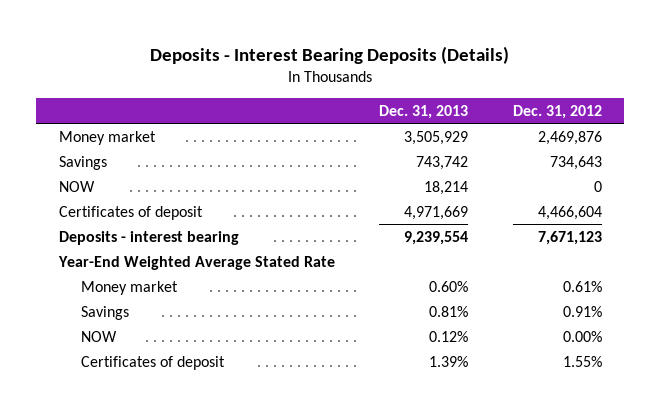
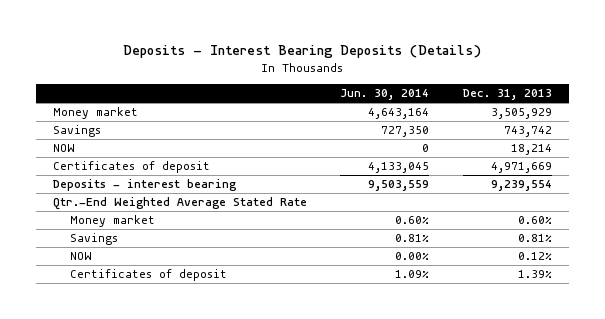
- | Dec. 31, 2013 | Dec. 31, 2012
+ | Jun. 30, 2014 | Dec. 31, 2013
- Year-End Weighted Average Stated Rate
+ Qtr.-End Weighted Average Stated Rate

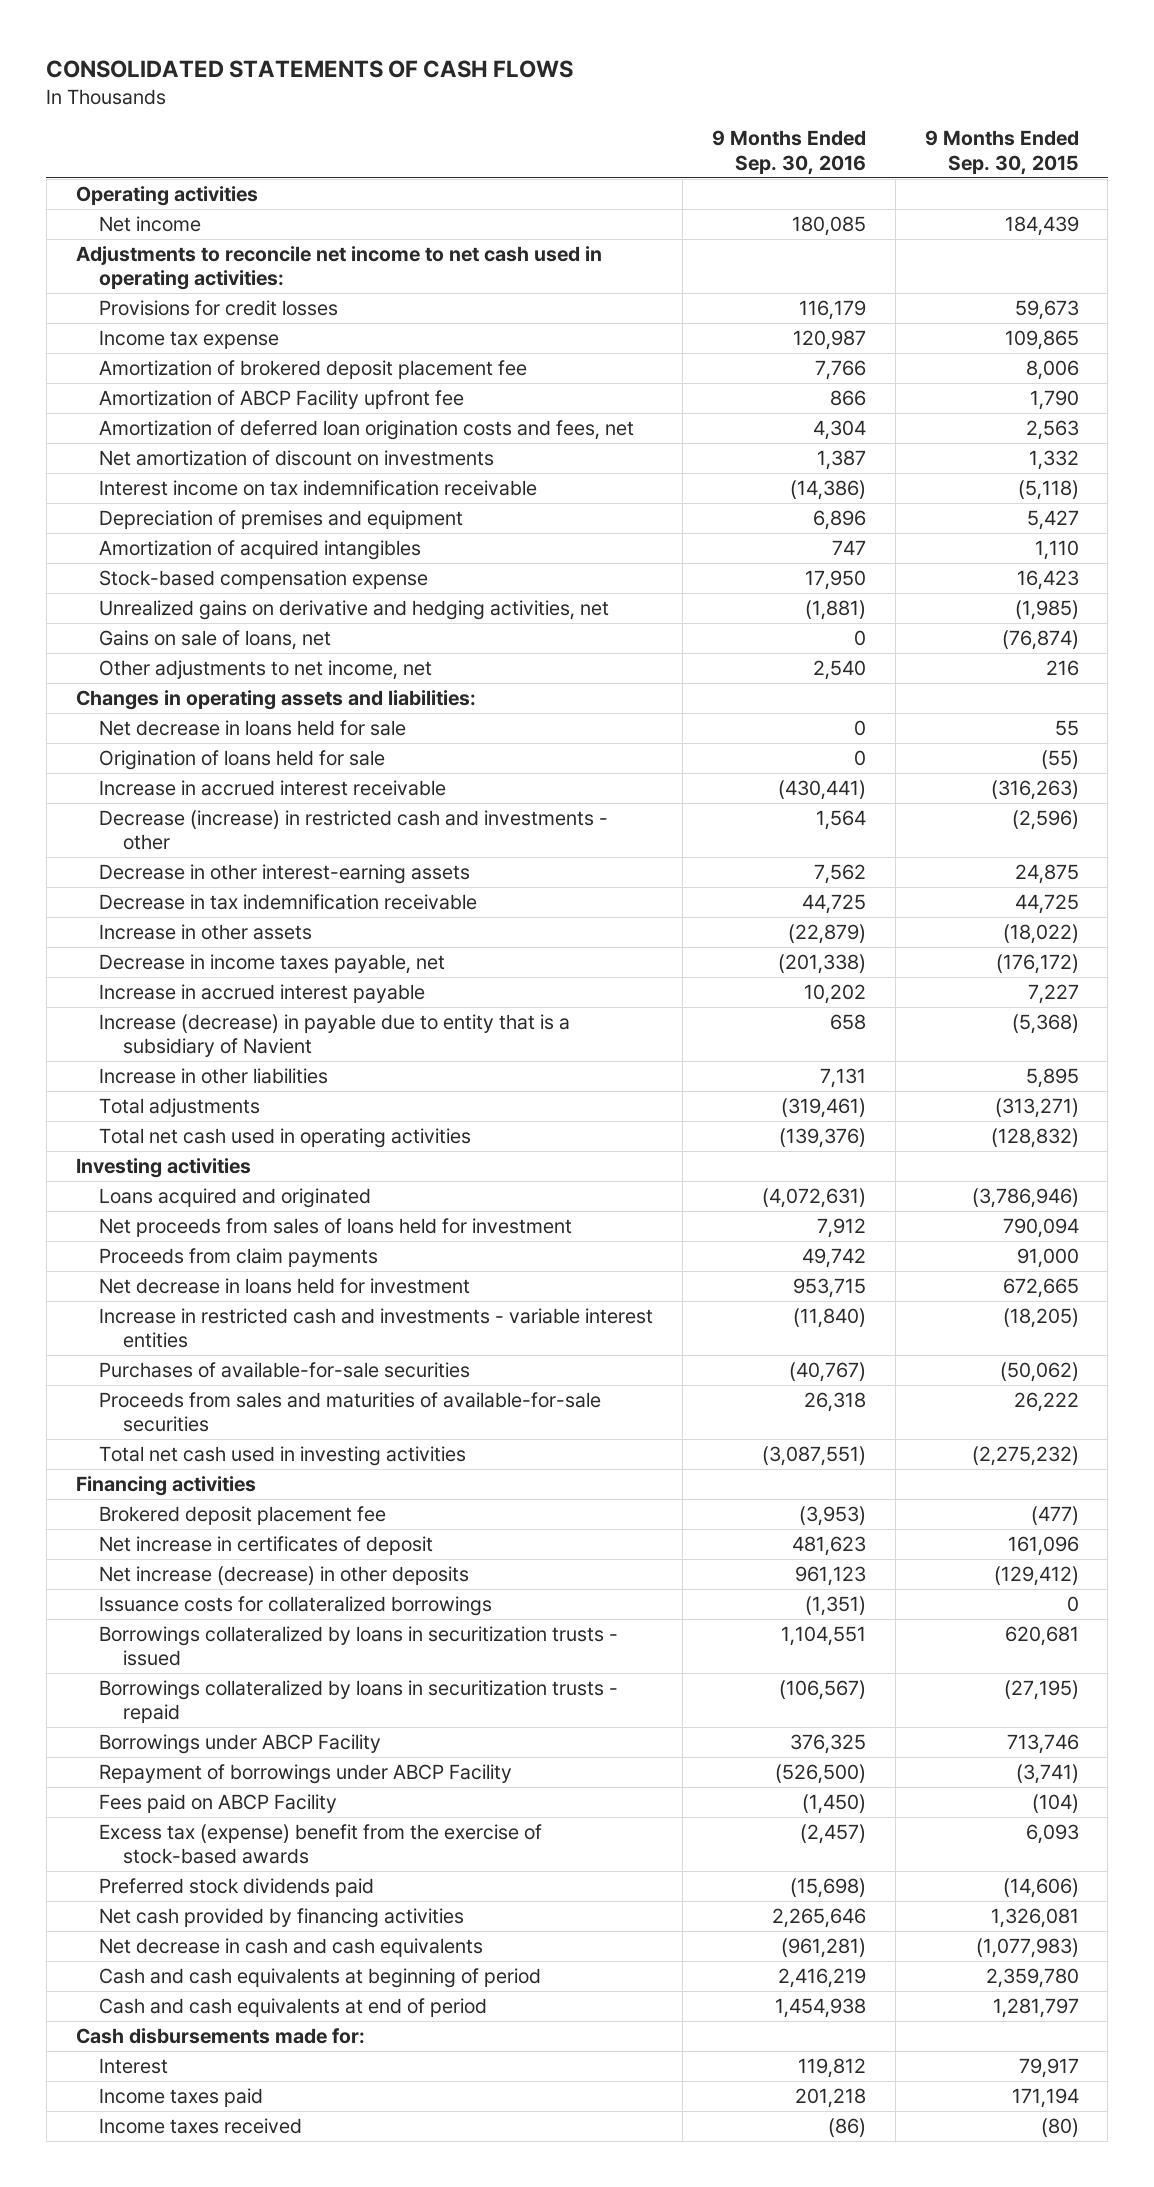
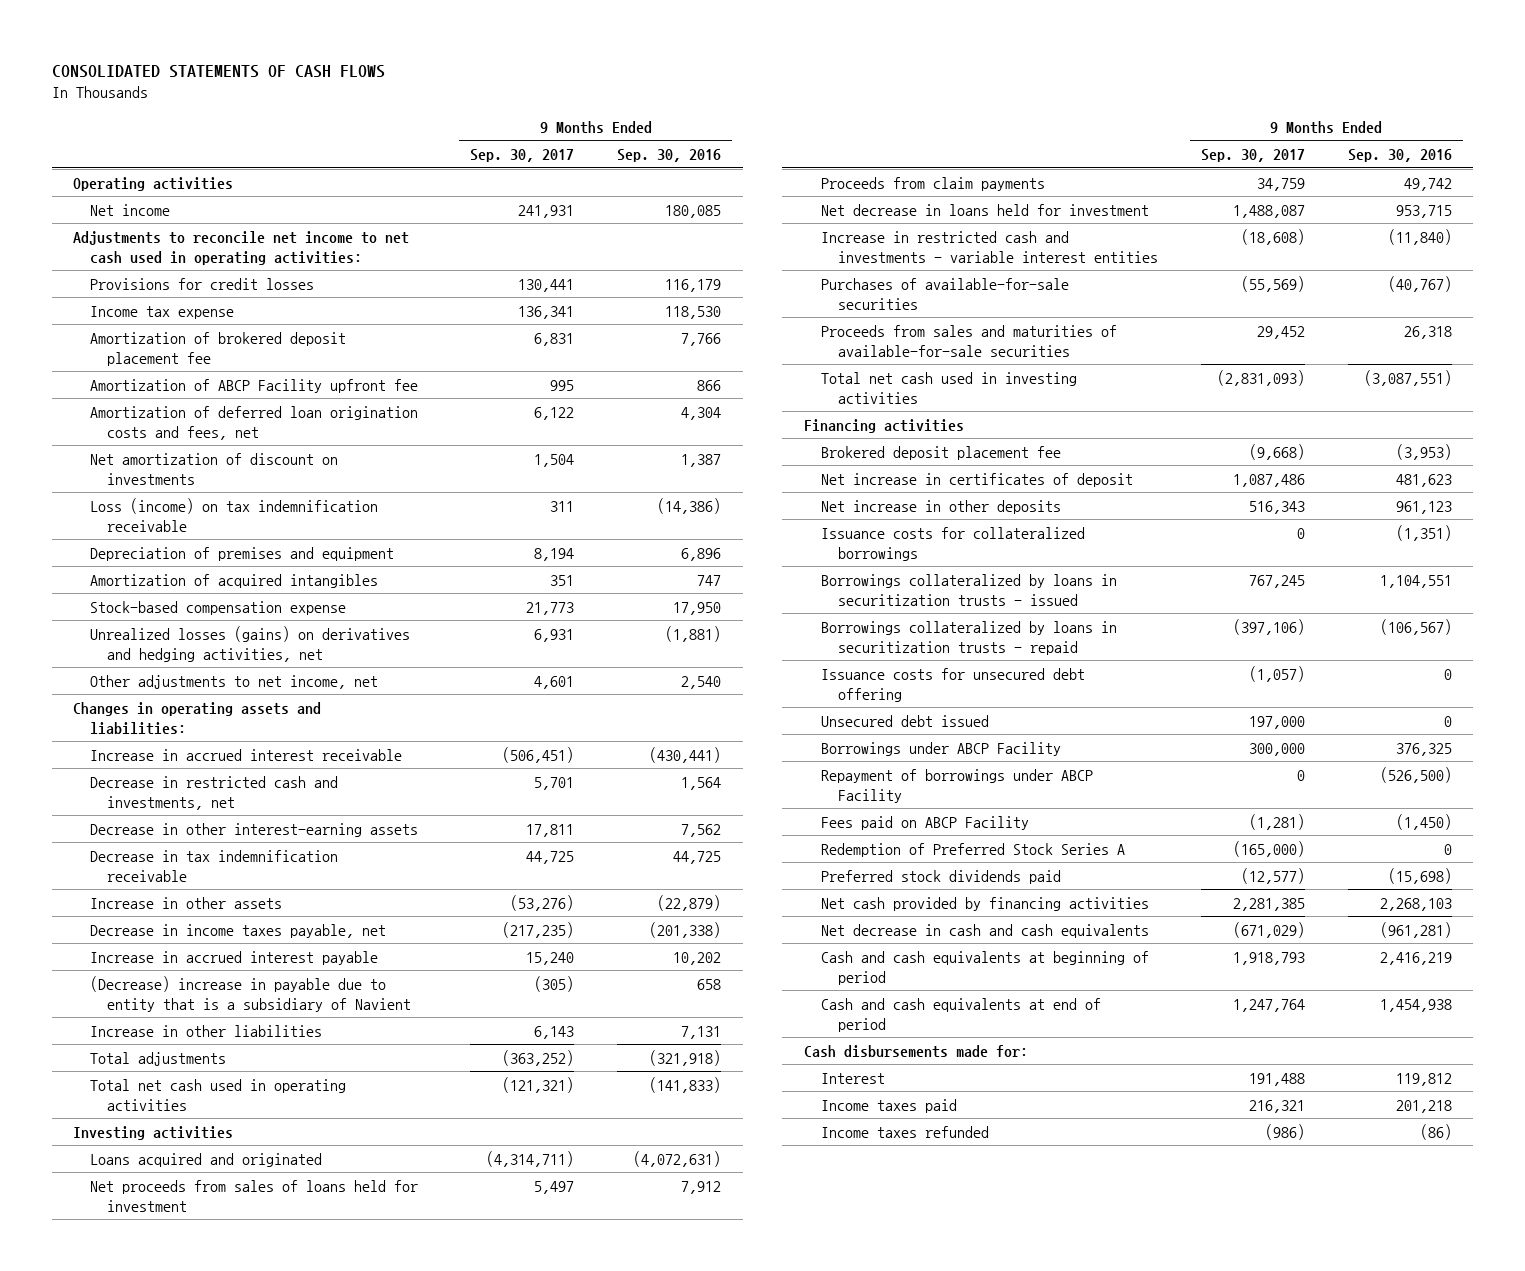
- | 9 Months Ended Sep. 30, 2016 | 9 Months Ended Sep. 30, 2015
+ | 9 Months Ended Sep. 30, 2017 | 9 Months Ended Sep. 30, 2016
- Income tax expense | 120,987 | 109,865
+ Income tax expense | 136,341 | 118,530
- Interest income on tax indemnification receivable | (14,386) | (5,118)
+ Loss (income) on tax indemnification receivable | 311 | (14,386)
- Unrealized gains on derivative and hedging activities, net | (1,881) | (1,985)
- Gains on sale of loans, net | 0 | (76,874)
+ Unrealized losses (gains) on derivatives and hedging activities, net | 6,931 | (1,881)
- Net decrease in loans held for sale | 0 | 55
- Origination of loans held for sale | 0 | (55)
- Decrease (increase) in restricted cash and investments - other | 1,564 | (2,596)
+ Decrease in restricted cash and investments, net | 5,701 | 1,564
- Increase (decrease) in payable due to entity that is a subsidiary of Navient | 658 | (5,368)
+ (Decrease) increase in payable due to entity that is a subsidiary of Navient | (305) | 658
- Total adjustments | (319,461) | (313,271)
- Total net cash used in operating activities | (139,376) | (128,832)
+ Total adjustments | (363,252) | (321,918)
+ Total net cash used in operating activities | (121,321) | (141,833)
- Net increase (decrease) in other deposits | 961,123 | (129,412)
+ Net increase in other deposits | 516,343 | 961,123
+ Issuance costs for unsecured debt offering | (1,057) | 0
+ Unsecured debt issued | 197,000 | 0
- Excess tax (expense) benefit from the exercise of stock-based awards | (2,457) | 6,093
+ Redemption of Preferred Stock Series A | (165,000) | 0
- Net cash provided by financing activities | 2,265,646 | 1,326,081
+ Net cash provided by financing activities | 2,281,385 | 2,268,103
- Income taxes received | (86) | (80)
+ Income taxes refunded | (986) | (86)

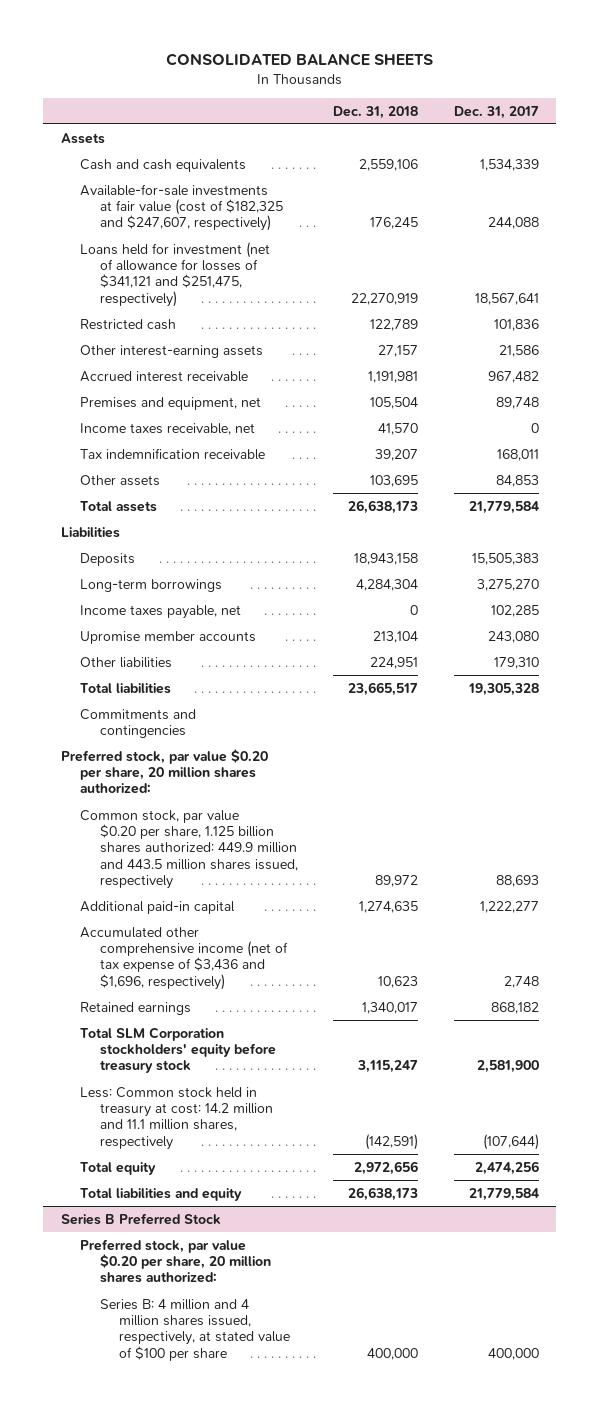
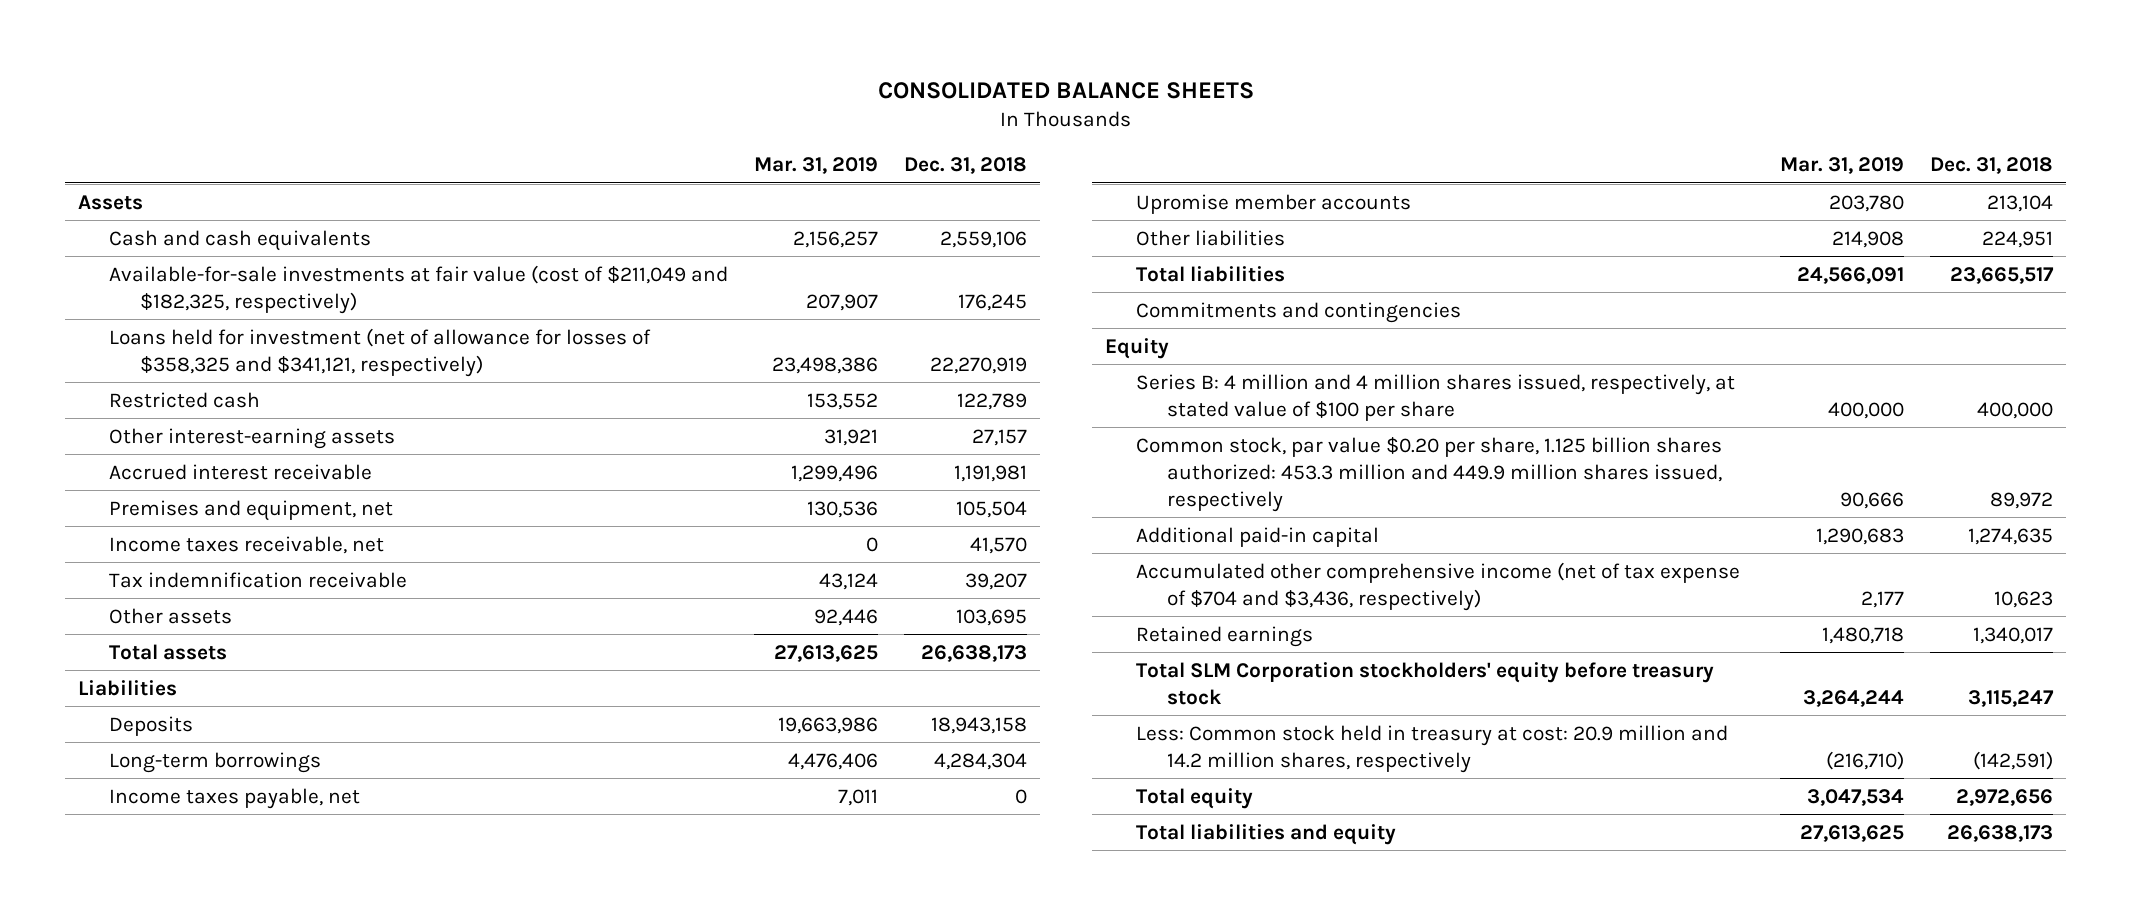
- | Dec. 31, 2018 | Dec. 31, 2017
+ | Mar. 31, 2019 | Dec. 31, 2018
- Available-for-sale investments at fair value (cost of $182,325 and $247,607, respectively) | 176,245 | 244,088
- Loans held for investment (net of allowance for losses of $341,121 and $251,475, respectively) | 22,270,919 | 18,567,641
+ Available-for-sale investments at fair value (cost of $211,049 and $182,325, respectively) | 207,907 | 176,245
+ Loans held for investment (net of allowance for losses of $358,325 and $341,121, respectively) | 23,498,386 | 22,270,919
- Preferred stock, par value $0.20 per share, 20 million shares authorized:
- Common stock, par value $0.20 per share, 1.125 billion shares authorized: 449.9 million and 443.5 million shares issued, respectively | 89,972 | 88,693
+ Equity
+ Series B: 4 million and 4 million shares issued, respectively, at stated value of $100 per share | 400,000 | 400,000
+ Common stock, par value $0.20 per share, 1.125 billion shares authorized: 453.3 million and 449.9 million shares issued, respectively | 90,666 | 89,972
- Accumulated other comprehensive income (net of tax expense of $3,436 and $1,696, respectively) | 10,623 | 2,748
+ Accumulated other comprehensive income (net of tax expense of $704 and $3,436, respectively) | 2,177 | 10,623
- Less: Common stock held in treasury at cost: 14.2 million and 11.1 million shares, respectively | (142,591) | (107,644)
+ Less: Common stock held in treasury at cost: 20.9 million and 14.2 million shares, respectively | (216,710) | (142,591)
- Series B Preferred Stock
- Preferred stock, par value $0.20 per share, 20 million shares authorized:
- Series B: 4 million and 4 million shares issued, respectively, at stated value of $100 per share | 400,000 | 400,000

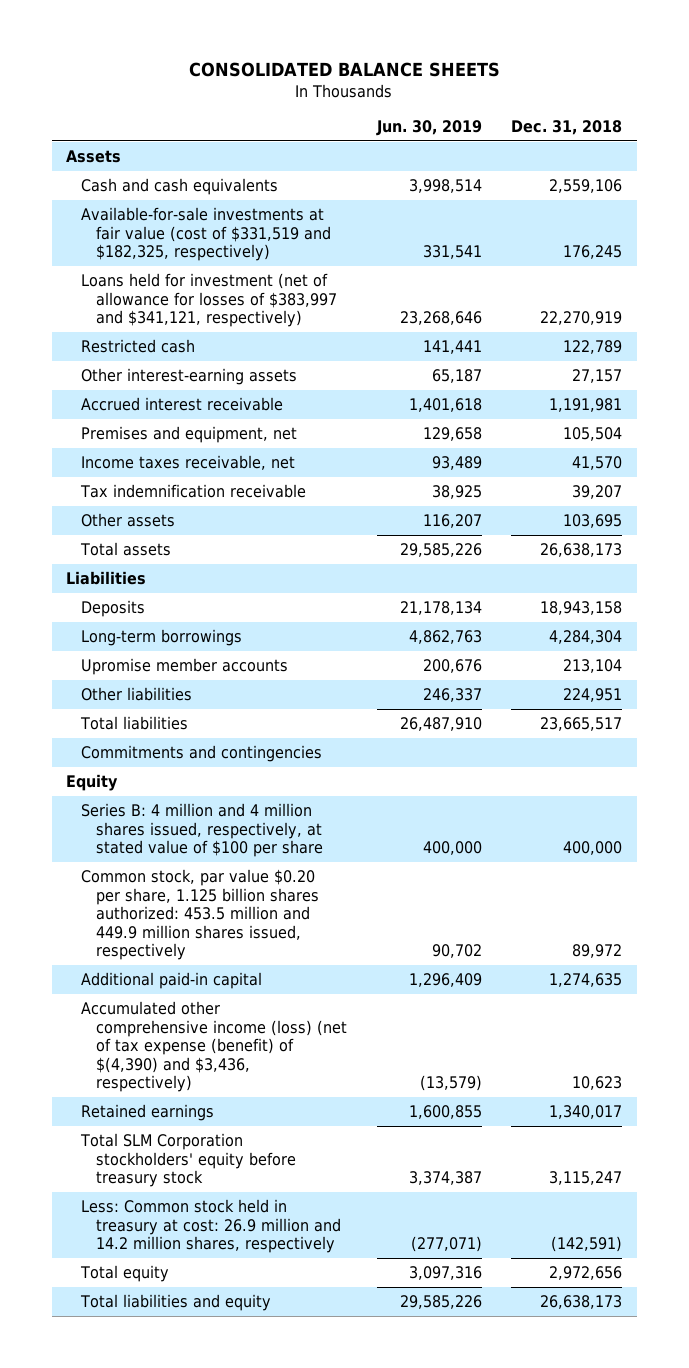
- | Mar. 31, 2019 | Dec. 31, 2018
+ | Jun. 30, 2019 | Dec. 31, 2018
- Available-for-sale investments at fair value (cost of $211,049 and $182,325, respectively) | 207,907 | 176,245
- Loans held for investment (net of allowance for losses of $358,325 and $341,121, respectively) | 23,498,386 | 22,270,919
+ Available-for-sale investments at fair value (cost of $331,519 and $182,325, respectively) | 331,541 | 176,245
+ Loans held for investment (net of allowance for losses of $383,997 and $341,121, respectively) | 23,268,646 | 22,270,919
- Income taxes payable, net | 7,011 | 0
- Common stock, par value $0.20 per share, 1.125 billion shares authorized: 453.3 million and 449.9 million shares issued, respectively | 90,666 | 89,972
+ Common stock, par value $0.20 per share, 1.125 billion shares authorized: 453.5 million and 449.9 million shares issued, respectively | 90,702 | 89,972
- Accumulated other comprehensive income (net of tax expense of $704 and $3,436, respectively) | 2,177 | 10,623
+ Accumulated other comprehensive income (loss) (net of tax expense (benefit) of $(4,390) and $3,436, respectively) | (13,579) | 10,623
- Less: Common stock held in treasury at cost: 20.9 million and 14.2 million shares, respectively | (216,710) | (142,591)
+ Less: Common stock held in treasury at cost: 26.9 million and 14.2 million shares, respectively | (277,071) | (142,591)

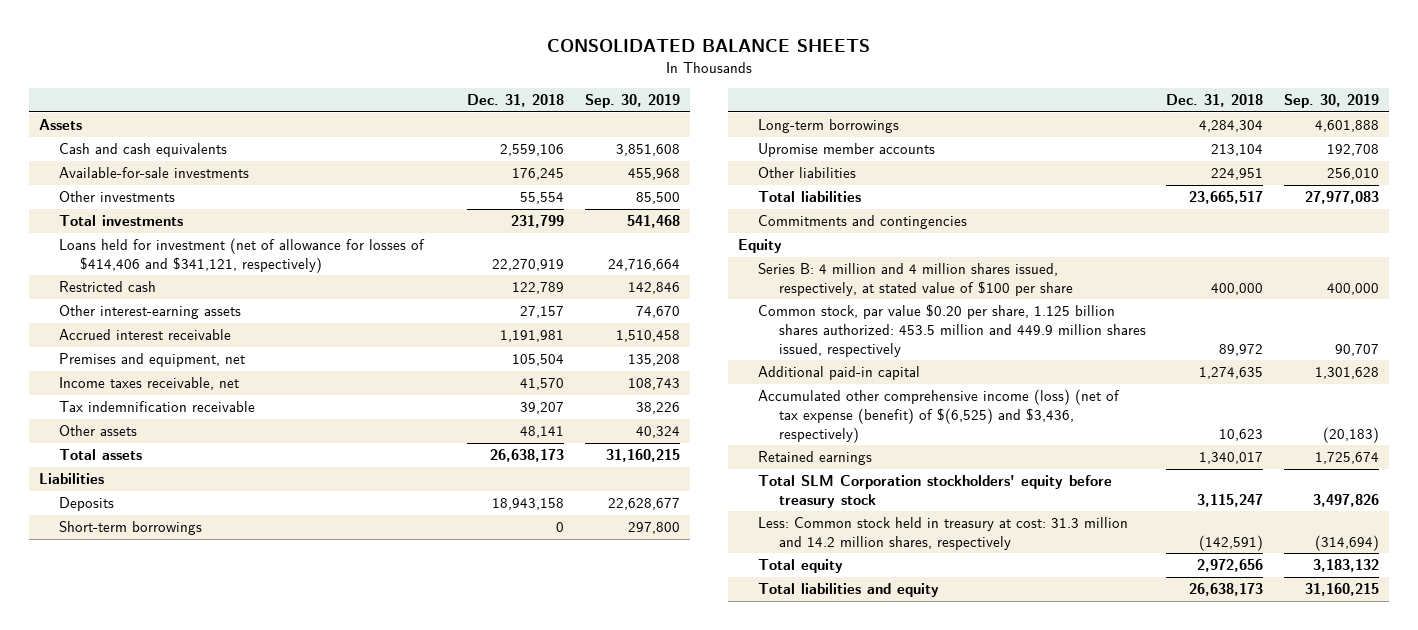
- | Jun. 30, 2019 | Dec. 31, 2018
+ | Dec. 31, 2018 | Sep. 30, 2019
- Available-for-sale investments at fair value (cost of $331,519 and $182,325, respectively) | 331,541 | 176,245
- Loans held for investment (net of allowance for losses of $383,997 and $341,121, respectively) | 23,268,646 | 22,270,919
+ Available-for-sale investments | 176,245 | 455,968
+ Other investments | 55,554 | 85,500
+ Total investments | 231,799 | 541,468
+ Loans held for investment (net of allowance for losses of $414,406 and $341,121, respectively) | 22,270,919 | 24,716,664
- Other assets | 116,207 | 103,695
+ Other assets | 48,141 | 40,324
+ Short-term borrowings | 0 | 297,800
- Accumulated other comprehensive income (loss) (net of tax expense (benefit) of $(4,390) and $3,436, respectively) | (13,579) | 10,623
+ Accumulated other comprehensive income (loss) (net of tax expense (benefit) of $(6,525) and $3,436, respectively) | 10,623 | (20,183)
- Less: Common stock held in treasury at cost: 26.9 million and 14.2 million shares, respectively | (277,071) | (142,591)
+ Less: Common stock held in treasury at cost: 31.3 million and 14.2 million shares, respectively | (142,591) | (314,694)

